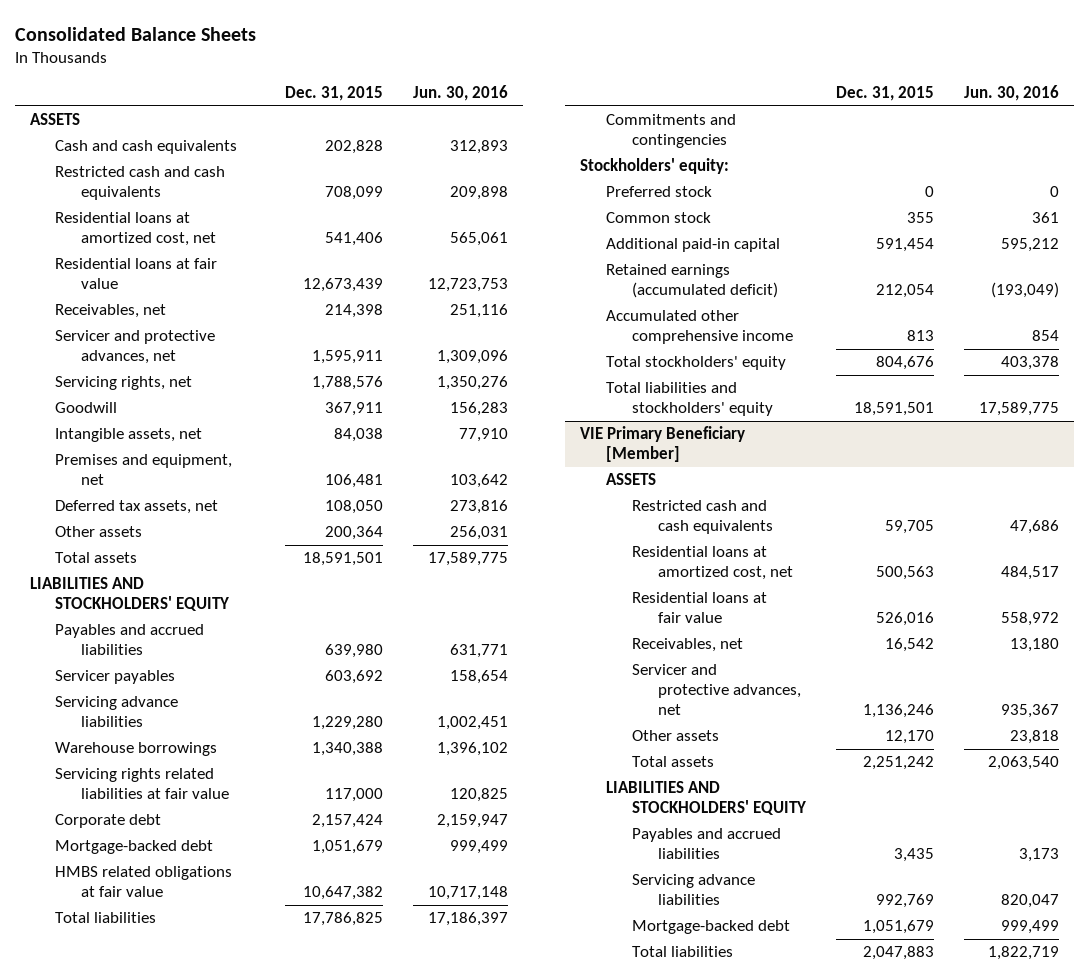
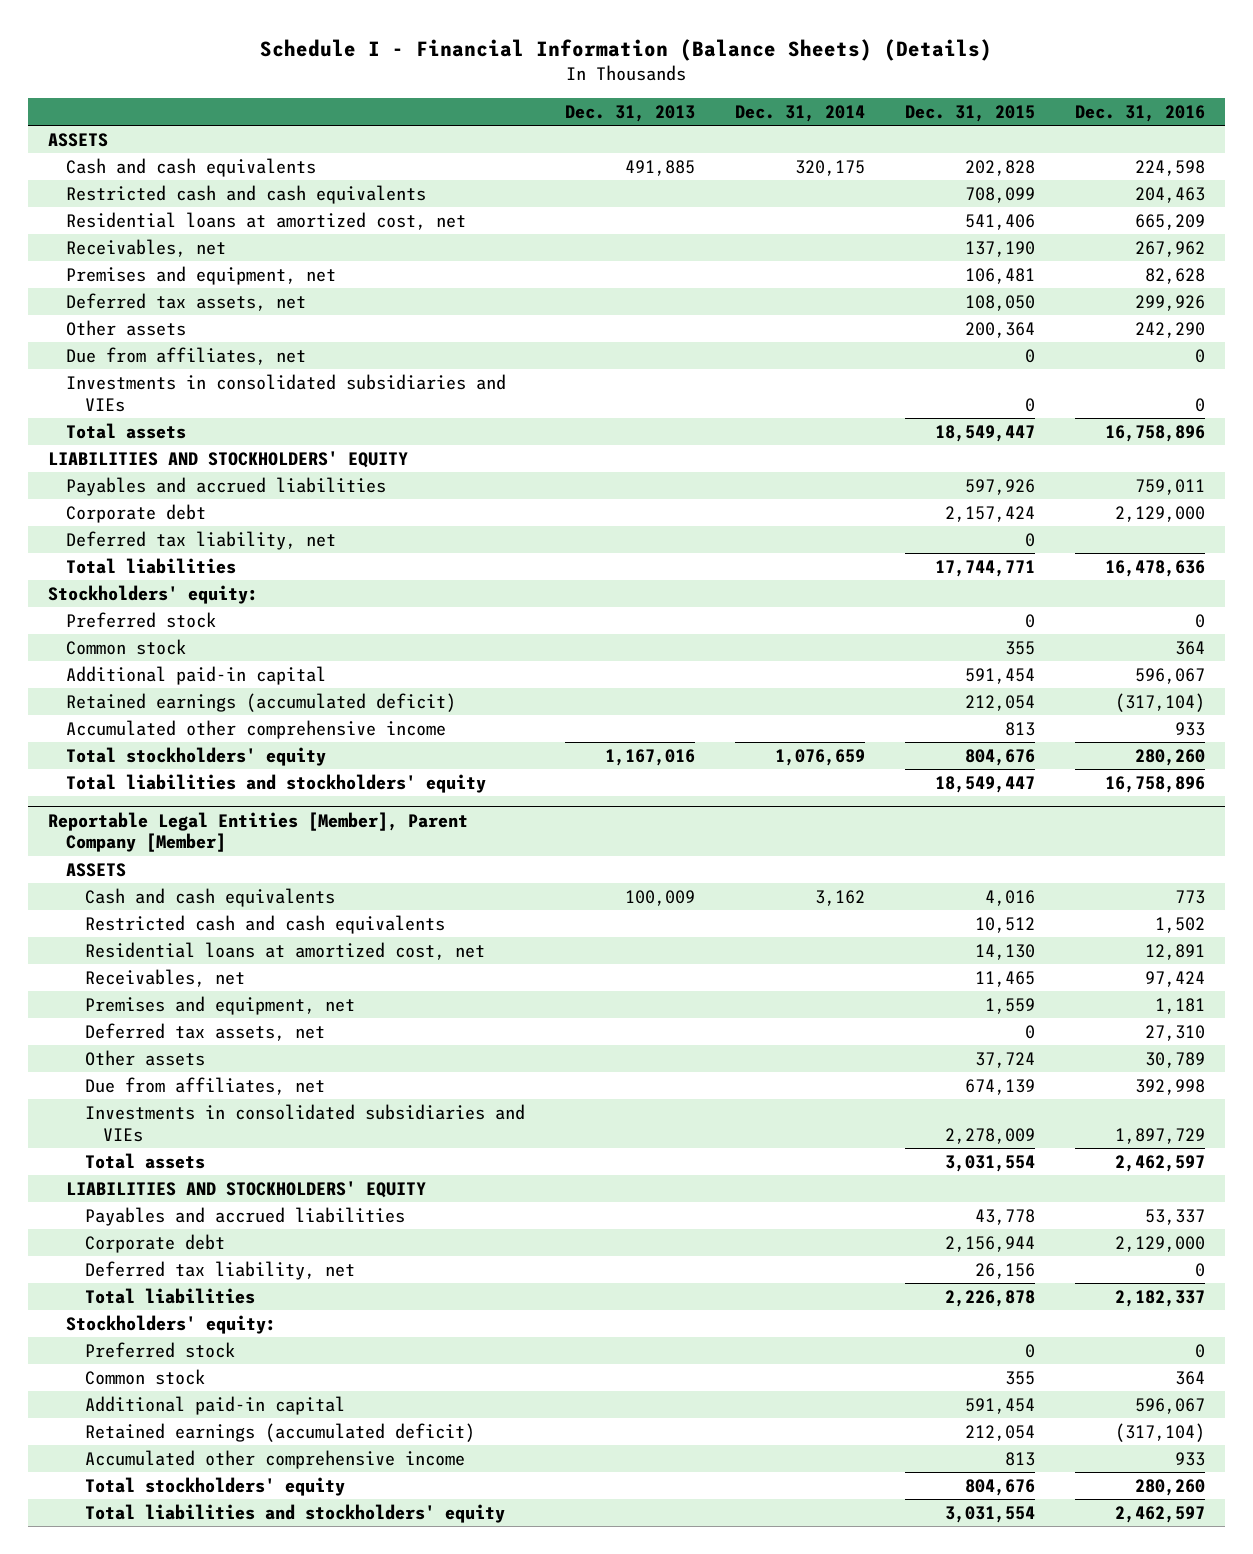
- Consolidated Balance Sheets
+ Schedule I - Financial Information (Balance Sheets) (Details)
- | Dec. 31, 2015 | Jun. 30, 2016
+ | Dec. 31, 2013 | Dec. 31, 2014 | Dec. 31, 2015 | Dec. 31, 2016
- Residential loans at fair value | 12,673,439 | 12,723,753
- Receivables, net | 214,398 | 251,116
- Servicer and protective advances, net | 1,595,911 | 1,309,096
- Servicing rights, net | 1,788,576 | 1,350,276
- Goodwill | 367,911 | 156,283
- Intangible assets, net | 84,038 | 77,910
+ Receivables, net | | | 137,190 | 267,962
- Total assets | 18,591,501 | 17,589,775
+ Due from affiliates, net | | | 0 | 0
+ Investments in consolidated subsidiaries and VIEs | | | 0 | 0
+ Total assets | | | 18,549,447 | 16,758,896
- Payables and accrued liabilities | 639,980 | 631,771
- Servicer payables | 603,692 | 158,654
- Servicing advance liabilities | 1,229,280 | 1,002,451
- Warehouse borrowings | 1,340,388 | 1,396,102
- Servicing rights related liabilities at fair value | 117,000 | 120,825
+ Payables and accrued liabilities | | | 597,926 | 759,011
- Mortgage-backed debt | 1,051,679 | 999,499
- HMBS related obligations at fair value | 10,647,382 | 10,717,148
- Total liabilities | 17,786,825 | 17,186,397
- Commitments and contingencies
+ Deferred tax liability, net | | | 0 |
+ Total liabilities | | | 17,744,771 | 16,478,636
- Total liabilities and stockholders' equity | 18,591,501 | 17,589,775
- VIE Primary Beneficiary [Member]
+ Total liabilities and stockholders' equity | | | 18,549,447 | 16,758,896
+ Reportable Legal Entities [Member], Parent Company [Member]
- Restricted cash and cash equivalents | 59,705 | 47,686
- Residential loans at amortized cost, net | 500,563 | 484,517
- Residential loans at fair value | 526,016 | 558,972
- Receivables, net | 16,542 | 13,180
- Servicer and protective advances, net | 1,136,246 | 935,367
- Other assets | 12,170 | 23,818
- Total assets | 2,251,242 | 2,063,540
+ Cash and cash equivalents | 100,009 | 3,162 | 4,016 | 773
+ Restricted cash and cash equivalents | | | 10,512 | 1,502
+ Residential loans at amortized cost, net | | | 14,130 | 12,891
+ Receivables, net | | | 11,465 | 97,424
+ Premises and equipment, net | | | 1,559 | 1,181
+ Deferred tax assets, net | | | 0 | 27,310
+ Other assets | | | 37,724 | 30,789
+ Due from affiliates, net | | | 674,139 | 392,998
+ Investments in consolidated subsidiaries and VIEs | | | 2,278,009 | 1,897,729
+ Total assets | | | 3,031,554 | 2,462,597
- Payables and accrued liabilities | 3,435 | 3,173
- Servicing advance liabilities | 992,769 | 820,047
- Mortgage-backed debt | 1,051,679 | 999,499
- Total liabilities | 2,047,883 | 1,822,719
+ Payables and accrued liabilities | | | 43,778 | 53,337
+ Corporate debt | | | 2,156,944 | 2,129,000
+ Deferred tax liability, net | | | 26,156 | 0
+ Total liabilities | | | 2,226,878 | 2,182,337
+ Stockholders' equity:
+ Preferred stock | | | 0 | 0
+ Common stock | | | 355 | 364
+ Additional paid-in capital | | | 591,454 | 596,067
+ Retained earnings (accumulated deficit) | | | 212,054 | (317,104)
+ Accumulated other comprehensive income | | | 813 | 933
+ Total stockholders' equity | | | 804,676 | 280,260
+ Total liabilities and stockholders' equity | | | 3,031,554 | 2,462,597

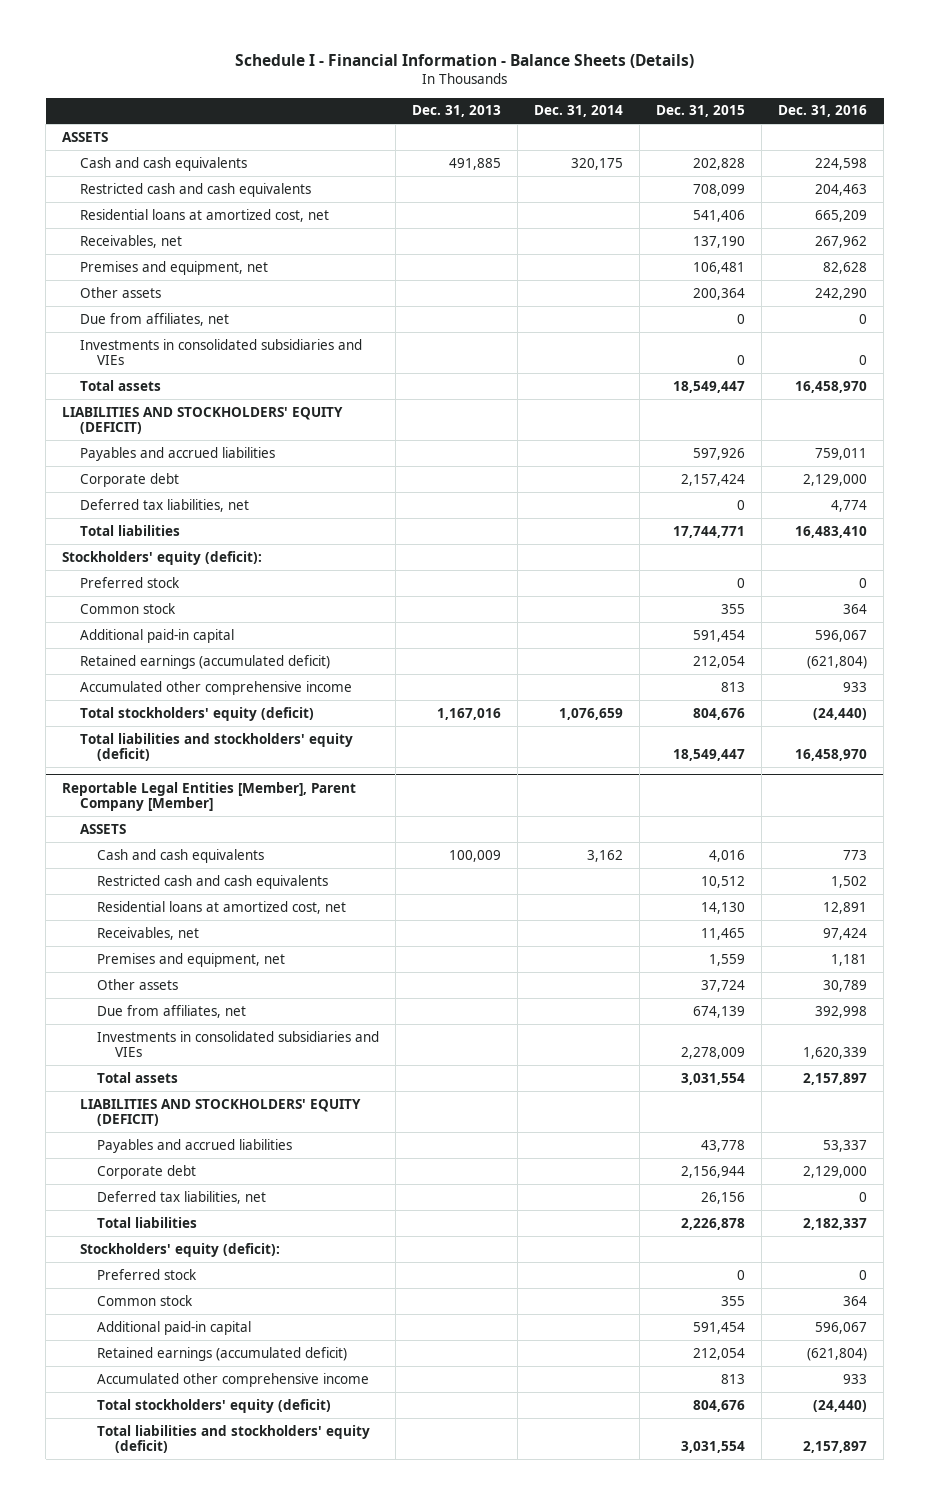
- Schedule I - Financial Information (Balance Sheets) (Details)
+ Schedule I - Financial Information - Balance Sheets (Details)
- Deferred tax assets, net | | | 108,050 | 299,926
- Total assets | | | 18,549,447 | 16,758,896
- LIABILITIES AND STOCKHOLDERS' EQUITY
+ Total assets | | | 18,549,447 | 16,458,970
+ LIABILITIES AND STOCKHOLDERS' EQUITY (DEFICIT)
- Deferred tax liability, net | | | 0 |
- Total liabilities | | | 17,744,771 | 16,478,636
- Stockholders' equity:
+ Deferred tax liabilities, net | | | 0 | 4,774
+ Total liabilities | | | 17,744,771 | 16,483,410
+ Stockholders' equity (deficit):
- Retained earnings (accumulated deficit) | | | 212,054 | (317,104)
+ Retained earnings (accumulated deficit) | | | 212,054 | (621,804)
- Total stockholders' equity | 1,167,016 | 1,076,659 | 804,676 | 280,260
- Total liabilities and stockholders' equity | | | 18,549,447 | 16,758,896
+ Total stockholders' equity (deficit) | 1,167,016 | 1,076,659 | 804,676 | (24,440)
+ Total liabilities and stockholders' equity (deficit) | | | 18,549,447 | 16,458,970
@ Reportable Legal Entities [Member], Parent Company [Member]
- Deferred tax assets, net | | | 0 | 27,310
- Investments in consolidated subsidiaries and VIEs | | | 2,278,009 | 1,897,729
- Total assets | | | 3,031,554 | 2,462,597
- LIABILITIES AND STOCKHOLDERS' EQUITY
+ Investments in consolidated subsidiaries and VIEs | | | 2,278,009 | 1,620,339
+ Total assets | | | 3,031,554 | 2,157,897
+ LIABILITIES AND STOCKHOLDERS' EQUITY (DEFICIT)
- Deferred tax liability, net | | | 26,156 | 0
+ Deferred tax liabilities, net | | | 26,156 | 0
- Stockholders' equity:
+ Stockholders' equity (deficit):
- Retained earnings (accumulated deficit) | | | 212,054 | (317,104)
+ Retained earnings (accumulated deficit) | | | 212,054 | (621,804)
- Total stockholders' equity | | | 804,676 | 280,260
- Total liabilities and stockholders' equity | | | 3,031,554 | 2,462,597
+ Total stockholders' equity (deficit) | | | 804,676 | (24,440)
+ Total liabilities and stockholders' equity (deficit) | | | 3,031,554 | 2,157,897

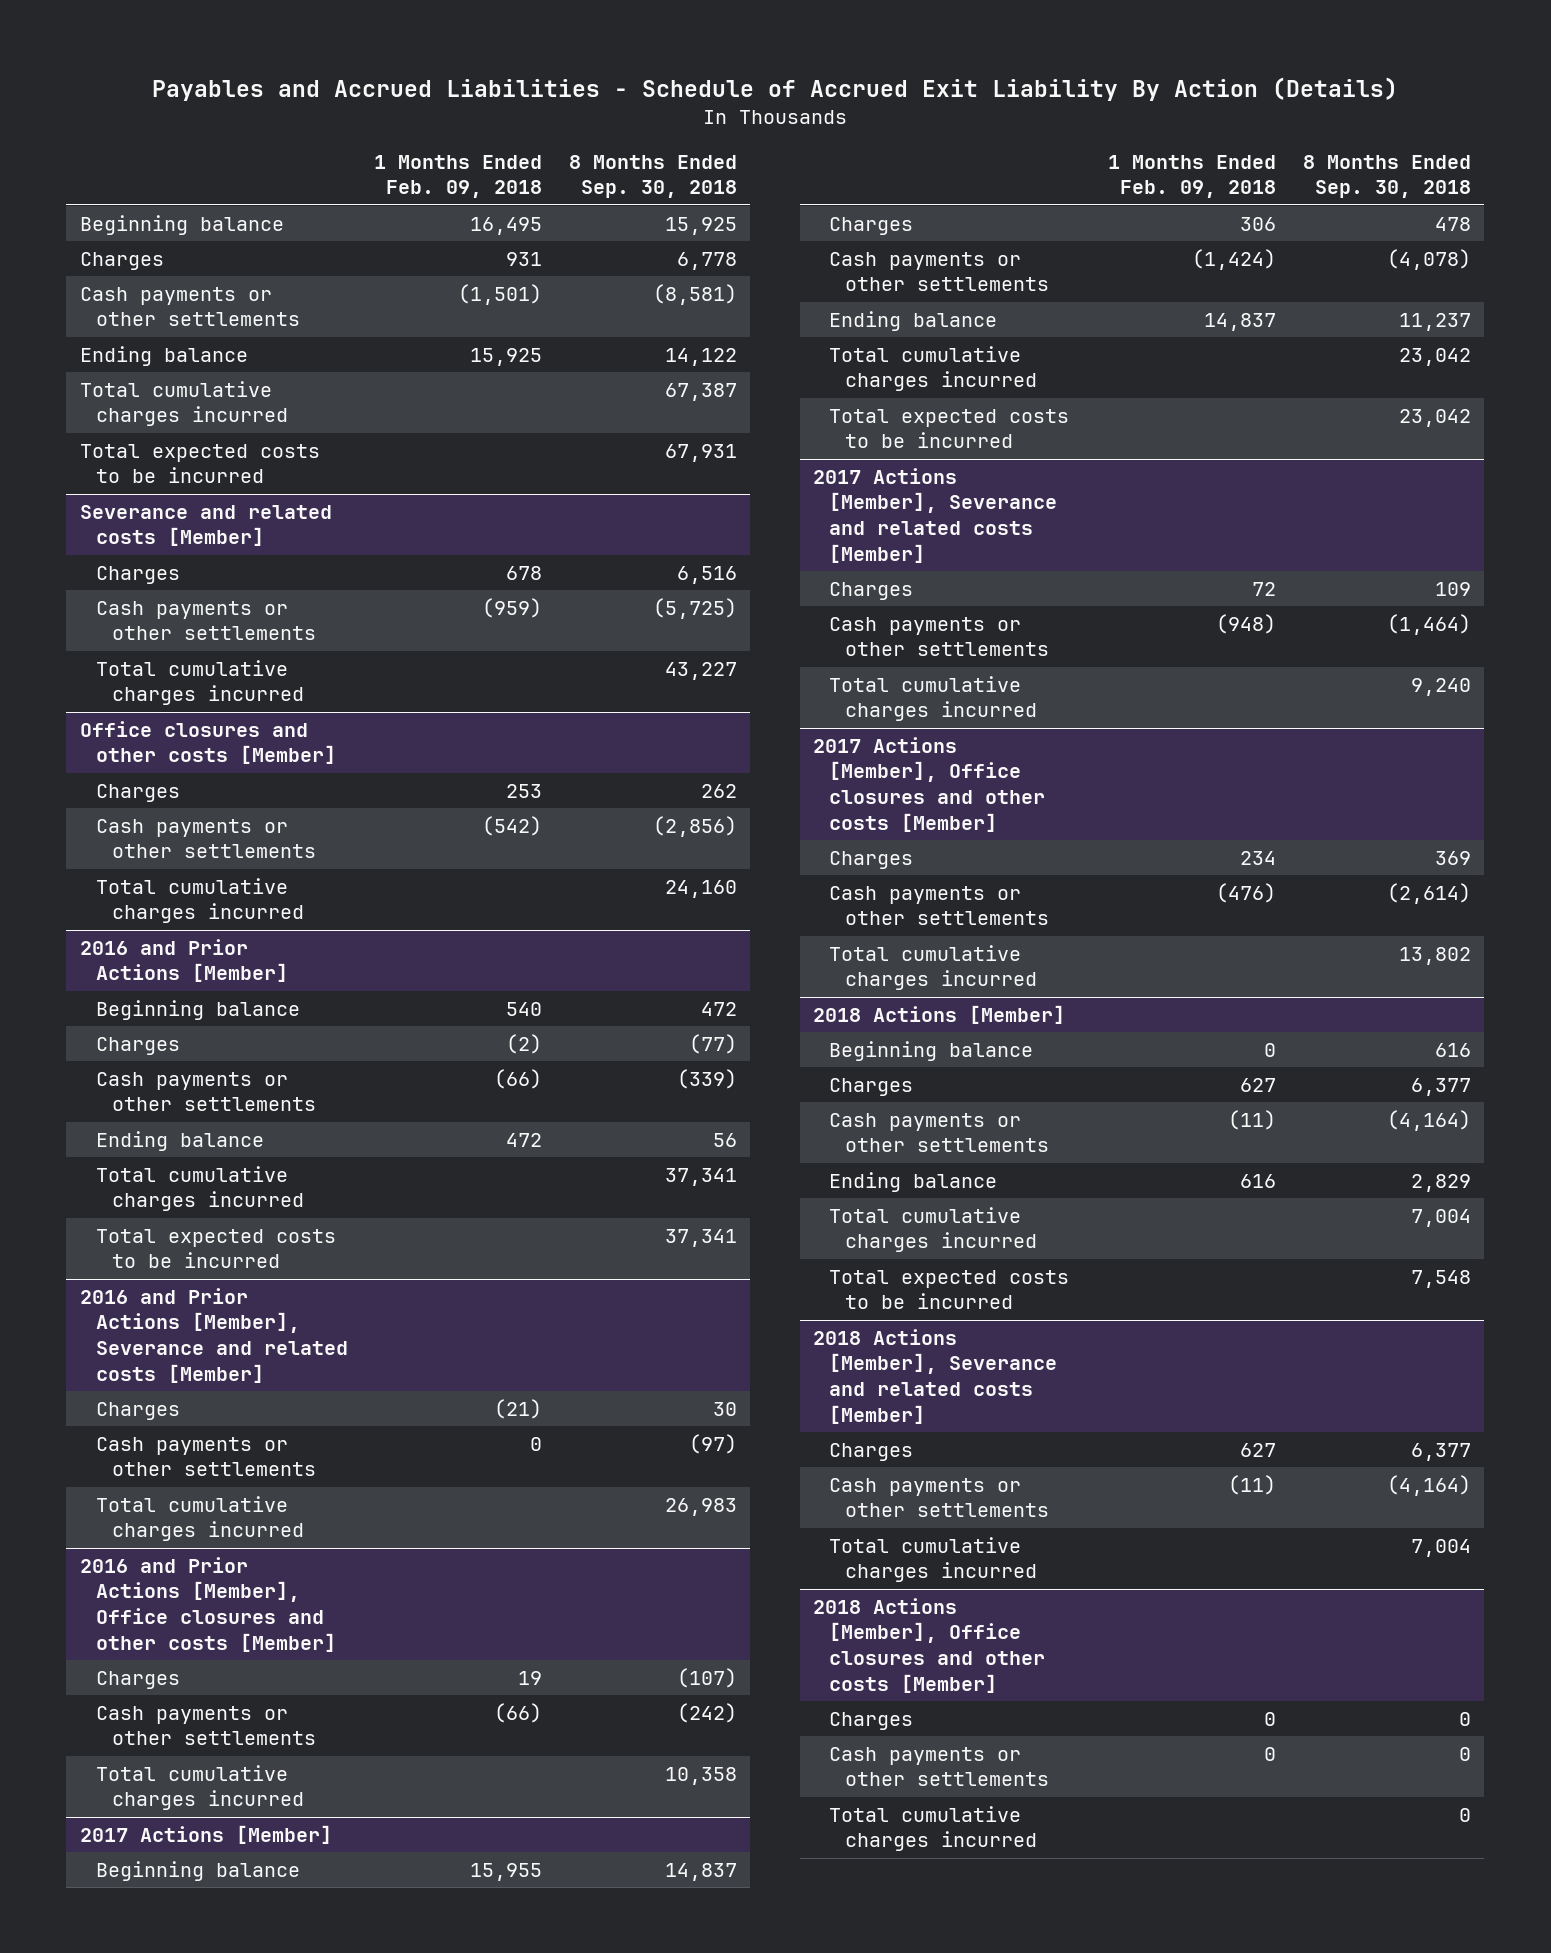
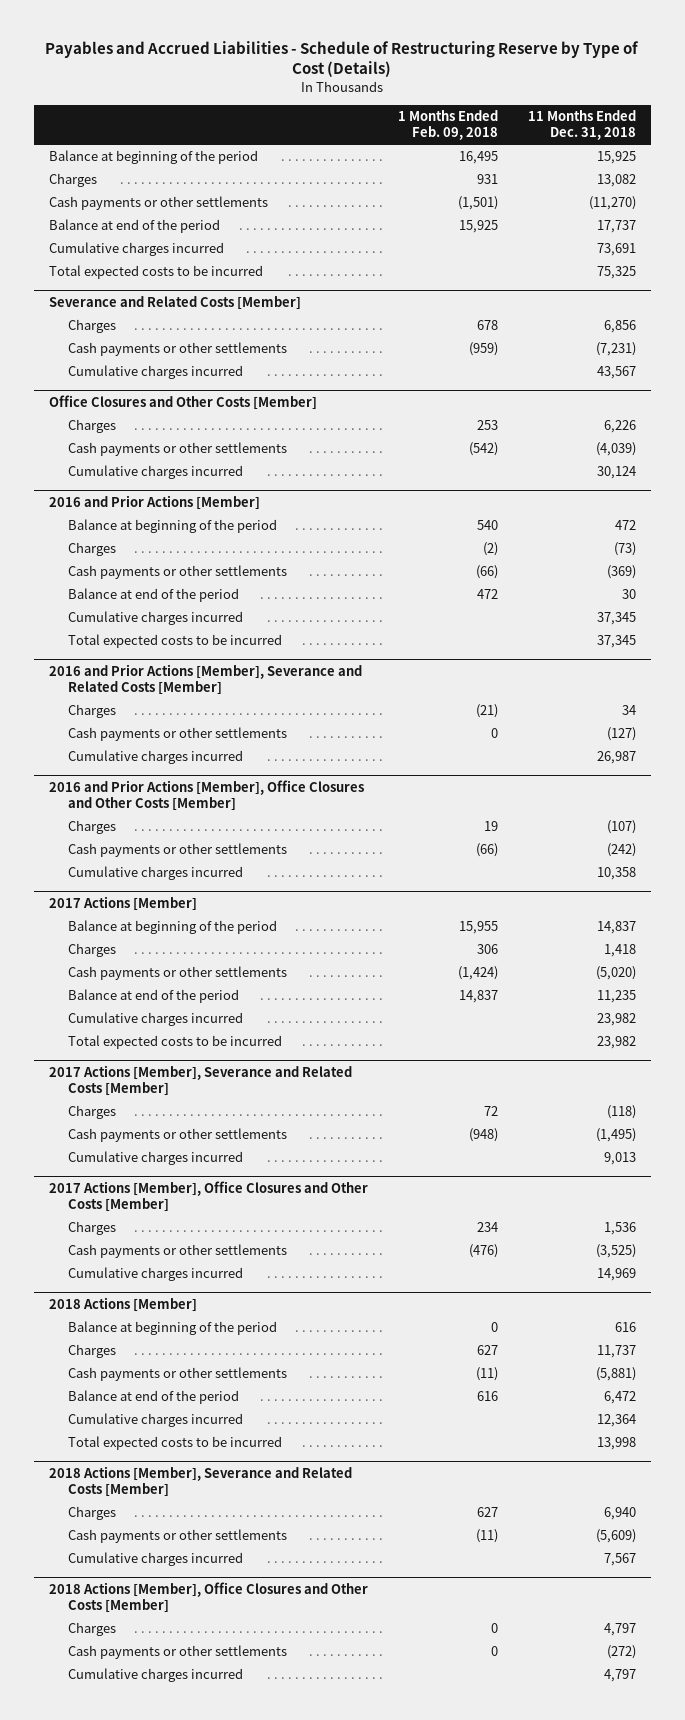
- Payables and Accrued Liabilities - Schedule of Accrued Exit Liability By Action (Details)
+ Payables and Accrued Liabilities - Schedule of Restructuring Reserve by Type of Cost (Details)
- | 1 Months Ended Feb. 09, 2018 | 8 Months Ended Sep. 30, 2018
+ | 1 Months Ended Feb. 09, 2018 | 11 Months Ended Dec. 31, 2018
- Beginning balance | 16,495 | 15,925
+ Balance at beginning of the period | 16,495 | 15,925
- Ending balance | 15,925 | 14,122
- Total cumulative charges incurred | | 67,387
+ Balance at end of the period | 15,925 | 17,737
+ Cumulative charges incurred | | 73,691
- Severance and related costs [Member]
+ Severance and Related Costs [Member]
- Total cumulative charges incurred | | 43,227
- Office closures and other costs [Member]
+ Cumulative charges incurred | | 43,567
+ Office Closures and Other Costs [Member]
- Total cumulative charges incurred | | 24,160
+ Cumulative charges incurred | | 30,124
@ 2016 and Prior Actions [Member]
- Beginning balance | 540 | 472
+ Balance at beginning of the period | 540 | 472
- Ending balance | 472 | 56
- Total cumulative charges incurred | | 37,341
+ Balance at end of the period | 472 | 30
+ Cumulative charges incurred | | 37,345
- 2016 and Prior Actions [Member], Severance and related costs [Member]
+ 2016 and Prior Actions [Member], Severance and Related Costs [Member]
- Total cumulative charges incurred | | 26,983
- 2016 and Prior Actions [Member], Office closures and other costs [Member]
+ Cumulative charges incurred | | 26,987
+ 2016 and Prior Actions [Member], Office Closures and Other Costs [Member]
- Total cumulative charges incurred | | 10,358
+ Cumulative charges incurred | | 10,358
@ 2017 Actions [Member]
- Beginning balance | 15,955 | 14,837
+ Balance at beginning of the period | 15,955 | 14,837
- Ending balance | 14,837 | 11,237
- Total cumulative charges incurred | | 23,042
+ Balance at end of the period | 14,837 | 11,235
+ Cumulative charges incurred | | 23,982
- 2017 Actions [Member], Severance and related costs [Member]
+ 2017 Actions [Member], Severance and Related Costs [Member]
- Total cumulative charges incurred | | 9,240
- 2017 Actions [Member], Office closures and other costs [Member]
+ Cumulative charges incurred | | 9,013
+ 2017 Actions [Member], Office Closures and Other Costs [Member]
- Total cumulative charges incurred | | 13,802
+ Cumulative charges incurred | | 14,969
@ 2018 Actions [Member]
- Beginning balance | 0 | 616
+ Balance at beginning of the period | 0 | 616
- Ending balance | 616 | 2,829
- Total cumulative charges incurred | | 7,004
+ Balance at end of the period | 616 | 6,472
+ Cumulative charges incurred | | 12,364
- 2018 Actions [Member], Severance and related costs [Member]
+ 2018 Actions [Member], Severance and Related Costs [Member]
- Total cumulative charges incurred | | 7,004
- 2018 Actions [Member], Office closures and other costs [Member]
+ Cumulative charges incurred | | 7,567
+ 2018 Actions [Member], Office Closures and Other Costs [Member]
- Total cumulative charges incurred | | 0
+ Cumulative charges incurred | | 4,797

